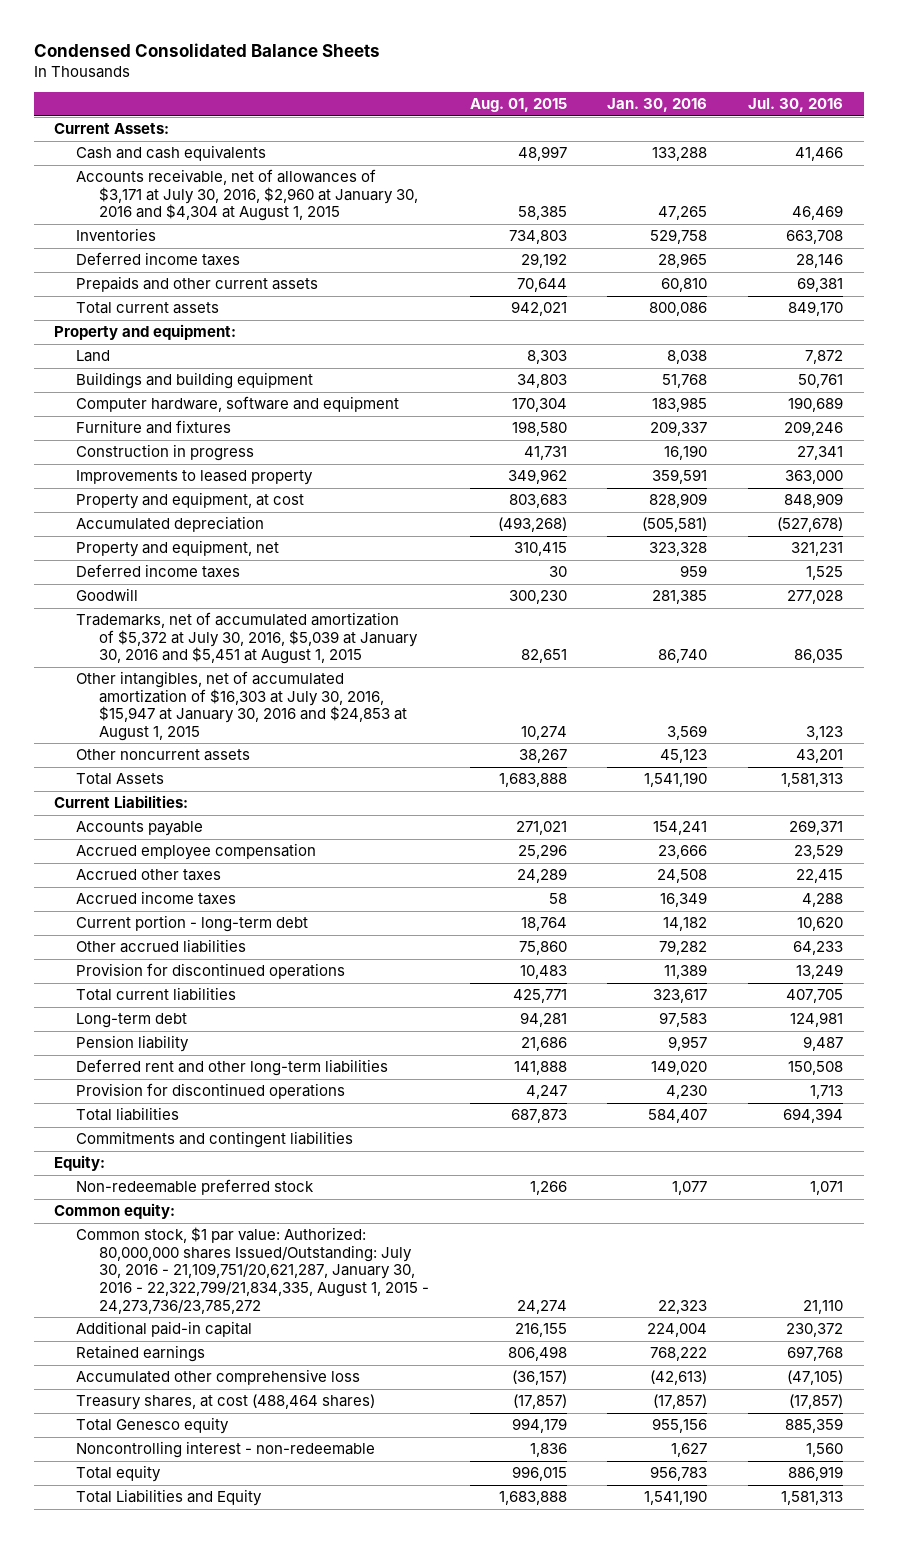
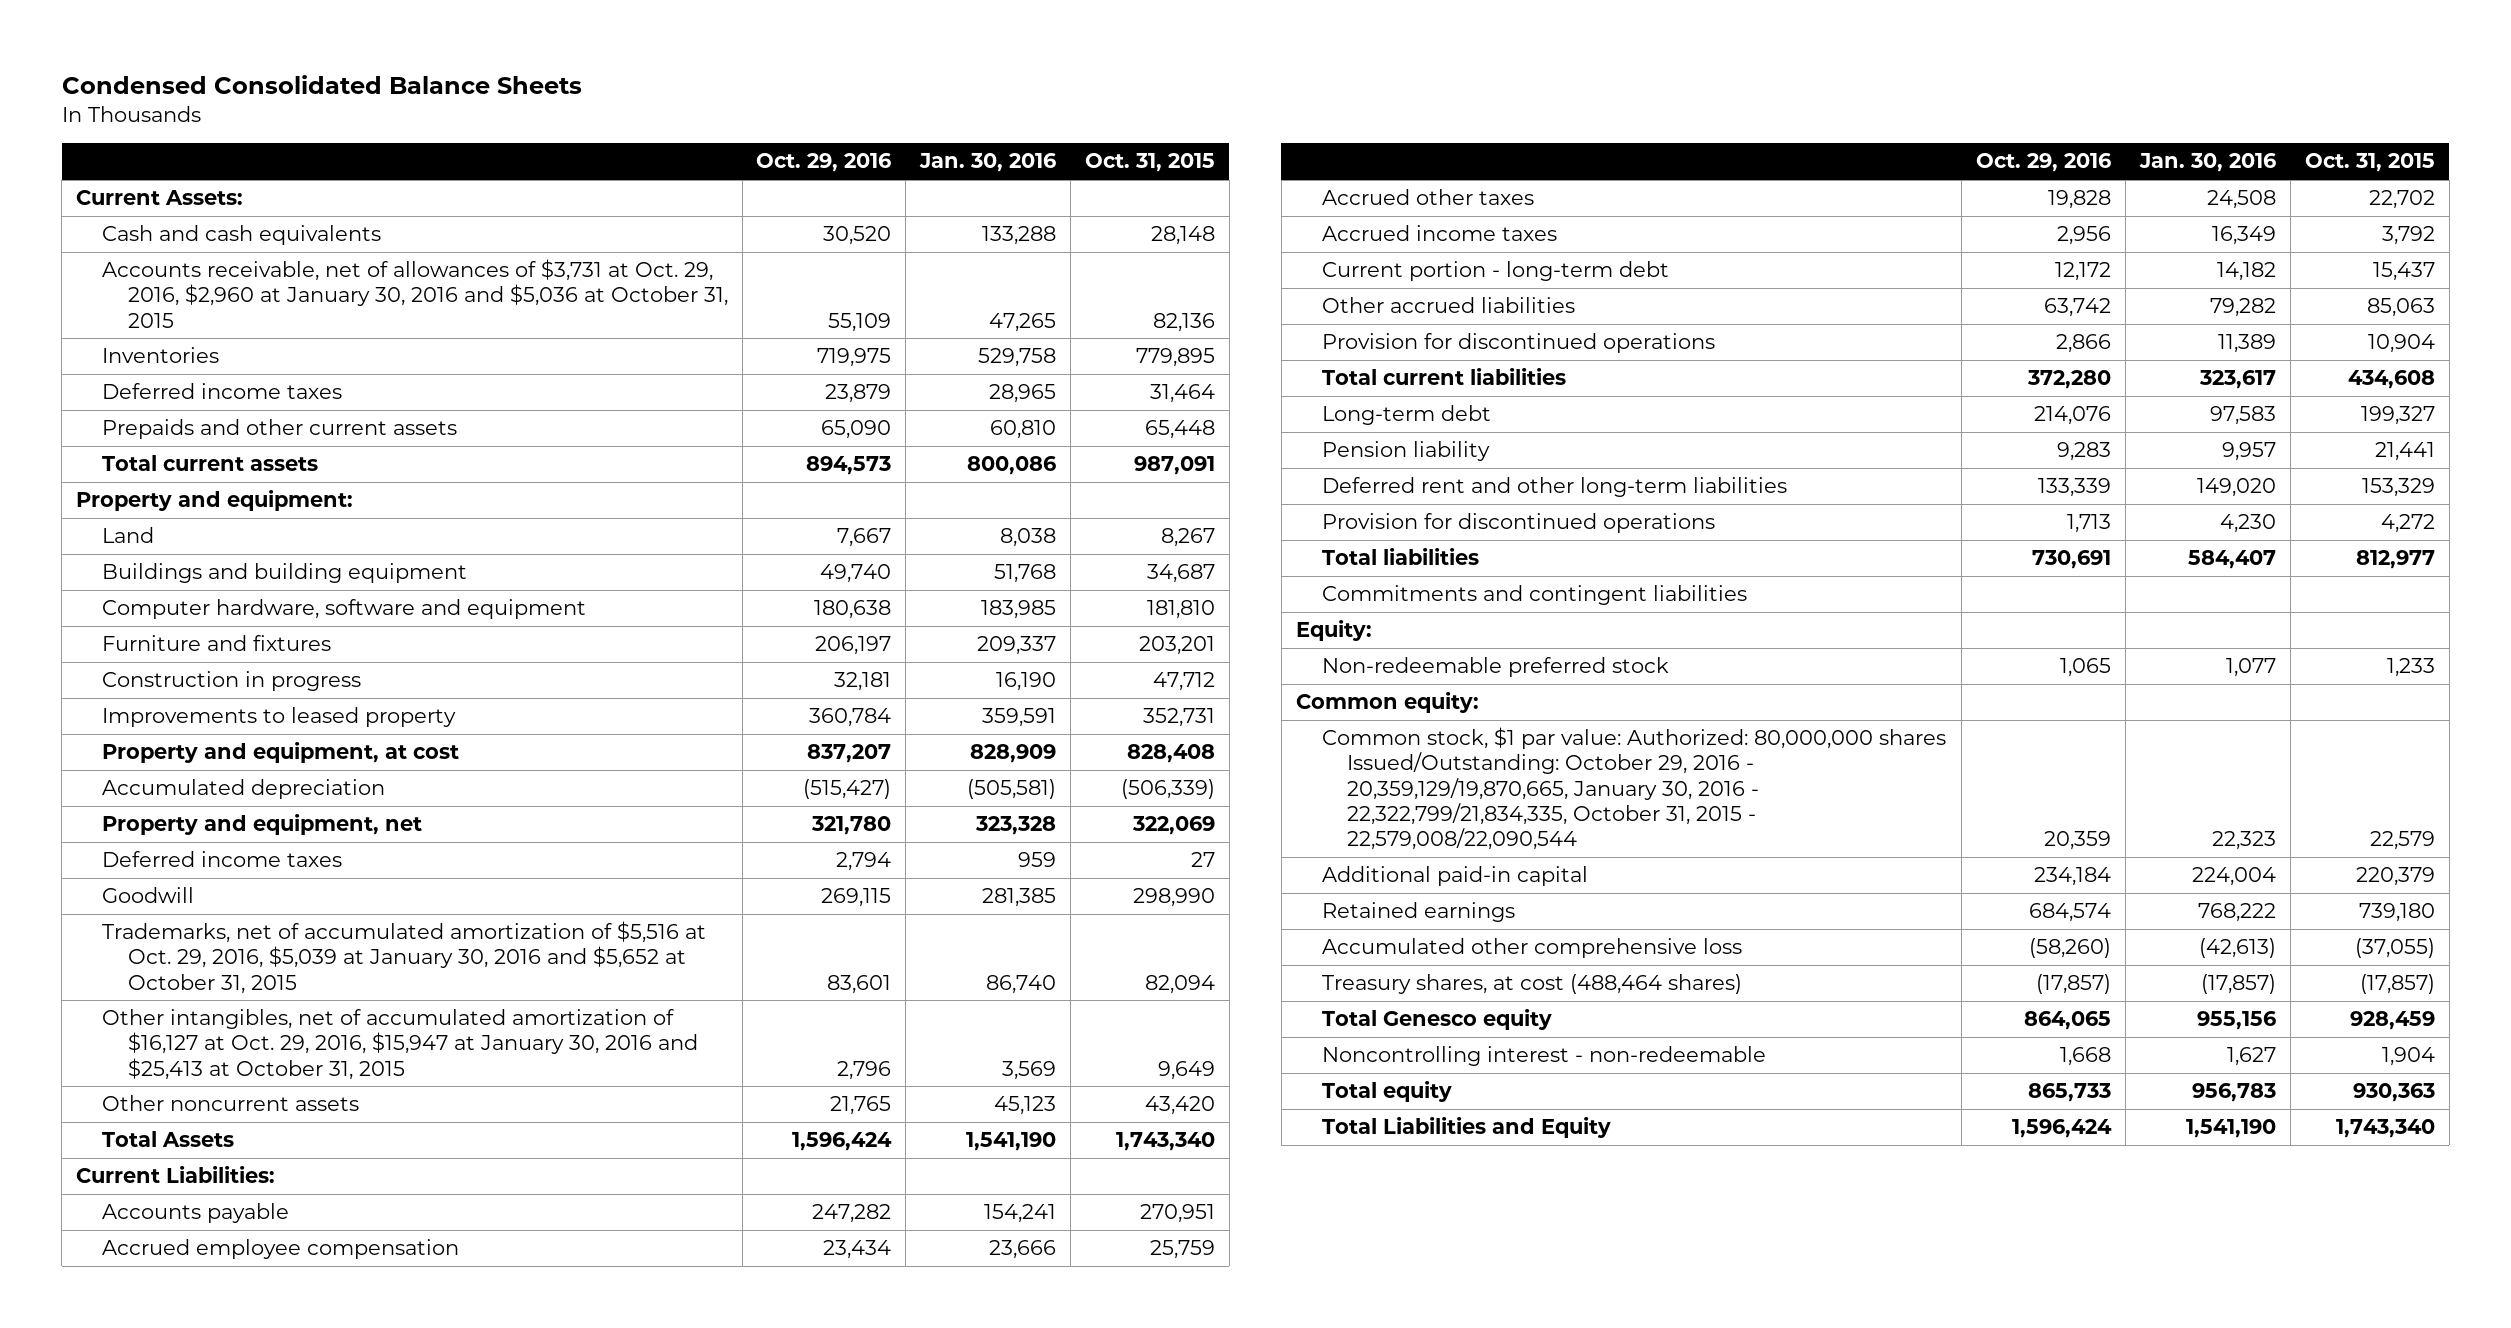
- | Aug. 01, 2015 | Jan. 30, 2016 | Jul. 30, 2016
+ | Oct. 29, 2016 | Jan. 30, 2016 | Oct. 31, 2015
- Accounts receivable, net of allowances of $3,171 at July 30, 2016, $2,960 at January 30, 2016 and $4,304 at August 1, 2015 | 58,385 | 47,265 | 46,469
+ Accounts receivable, net of allowances of $3,731 at Oct. 29, 2016, $2,960 at January 30, 2016 and $5,036 at October 31, 2015 | 55,109 | 47,265 | 82,136
- Trademarks, net of accumulated amortization of $5,372 at July 30, 2016, $5,039 at January 30, 2016 and $5,451 at August 1, 2015 | 82,651 | 86,740 | 86,035
- Other intangibles, net of accumulated amortization of $16,303 at July 30, 2016, $15,947 at January 30, 2016 and $24,853 at August 1, 2015 | 10,274 | 3,569 | 3,123
+ Trademarks, net of accumulated amortization of $5,516 at Oct. 29, 2016, $5,039 at January 30, 2016 and $5,652 at October 31, 2015 | 83,601 | 86,740 | 82,094
+ Other intangibles, net of accumulated amortization of $16,127 at Oct. 29, 2016, $15,947 at January 30, 2016 and $25,413 at October 31, 2015 | 2,796 | 3,569 | 9,649
- Common stock, $1 par value: Authorized: 80,000,000 shares Issued/Outstanding: July 30, 2016 - 21,109,751/20,621,287, January 30, 2016 - 22,322,799/21,834,335, August 1, 2015 - 24,273,736/23,785,272 | 24,274 | 22,323 | 21,110
+ Common stock, $1 par value: Authorized: 80,000,000 shares Issued/Outstanding: October 29, 2016 - 20,359,129/19,870,665, January 30, 2016 - 22,322,799/21,834,335, October 31, 2015 - 22,579,008/22,090,544 | 20,359 | 22,323 | 22,579

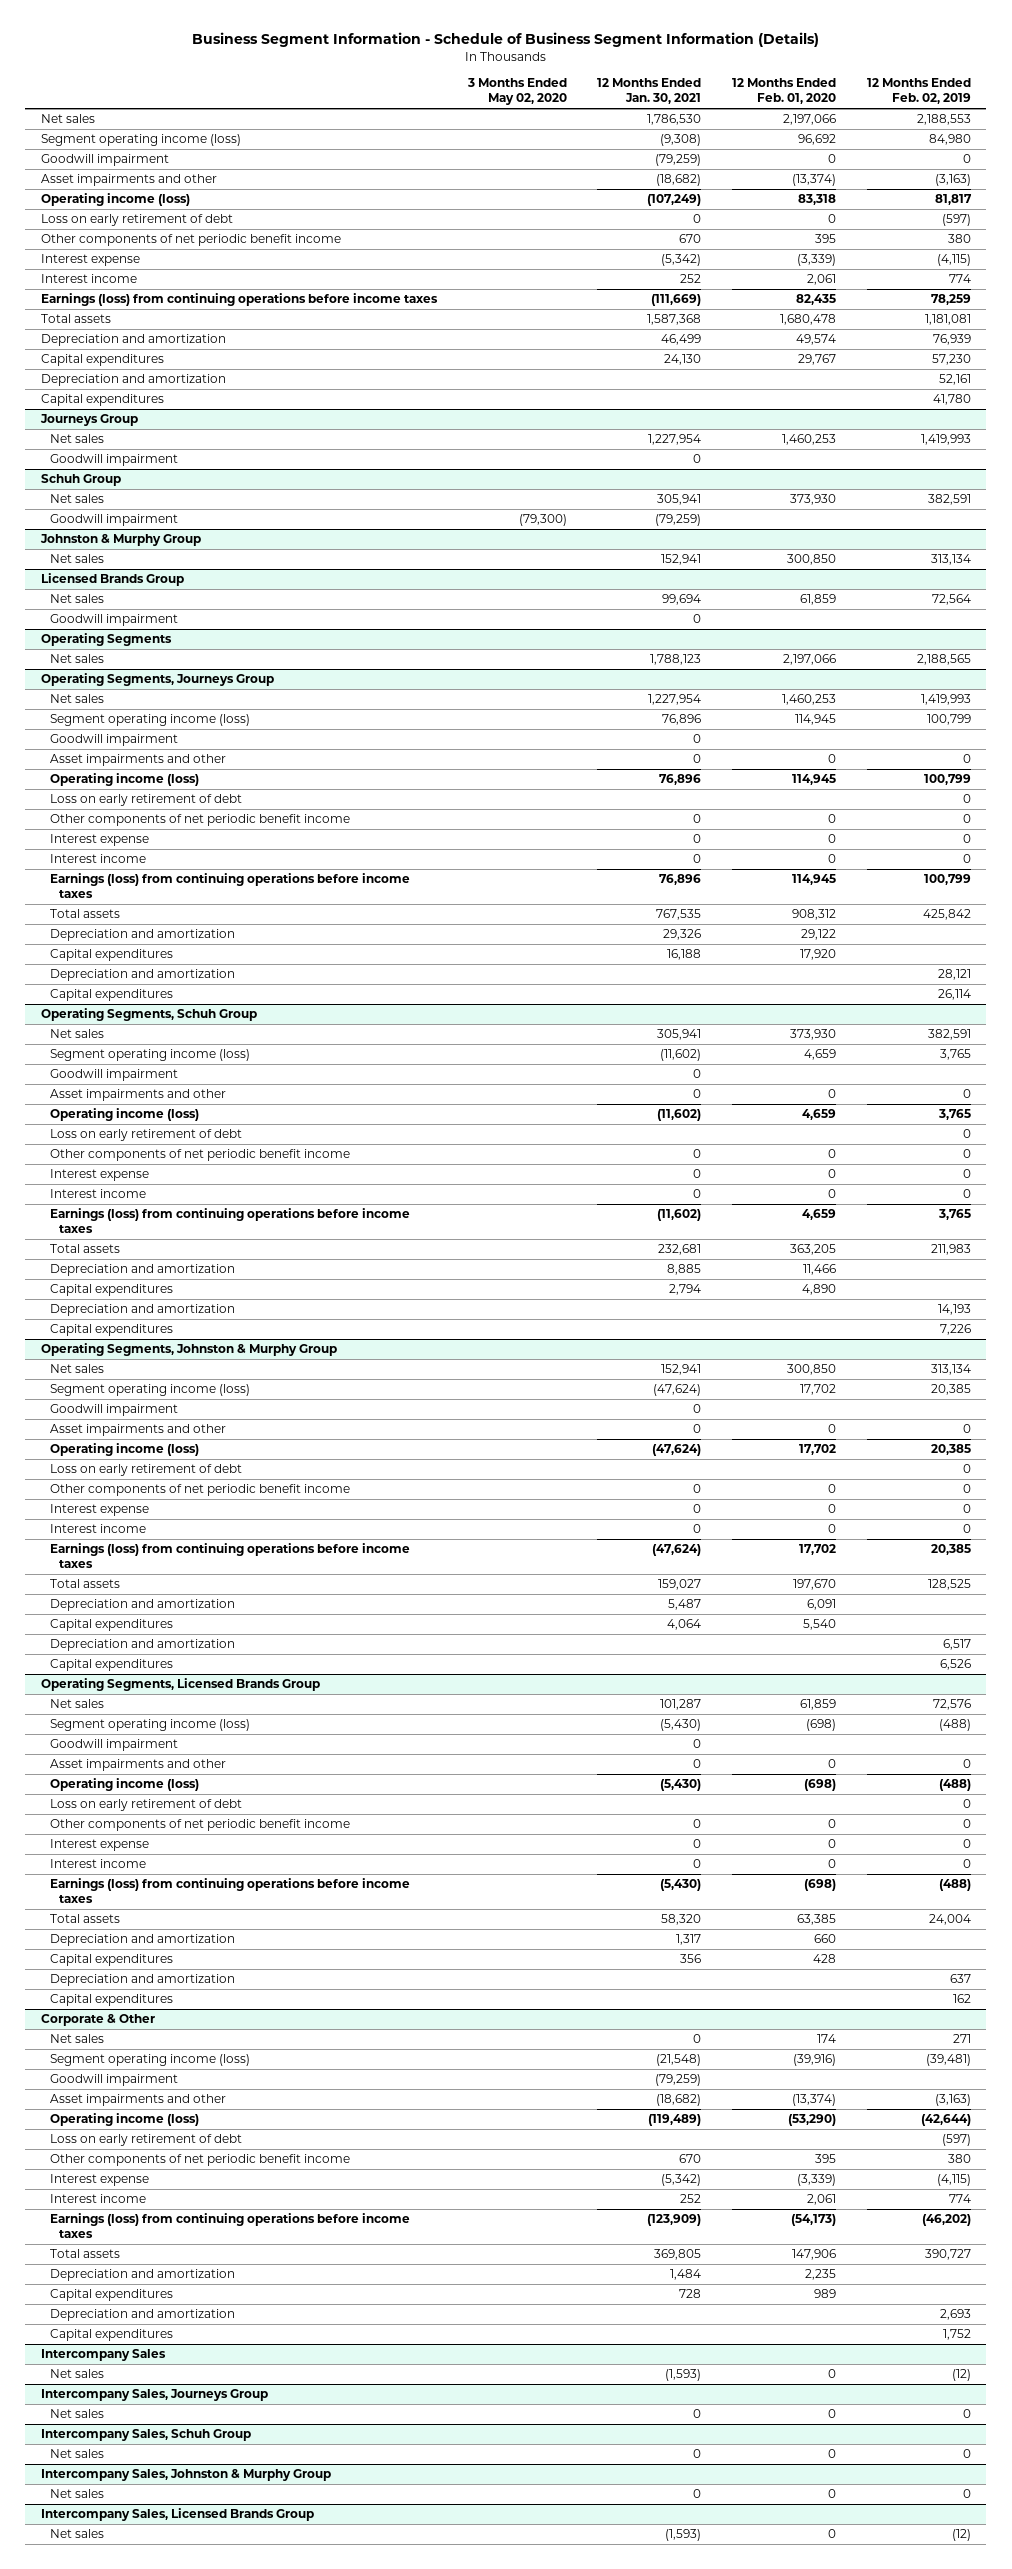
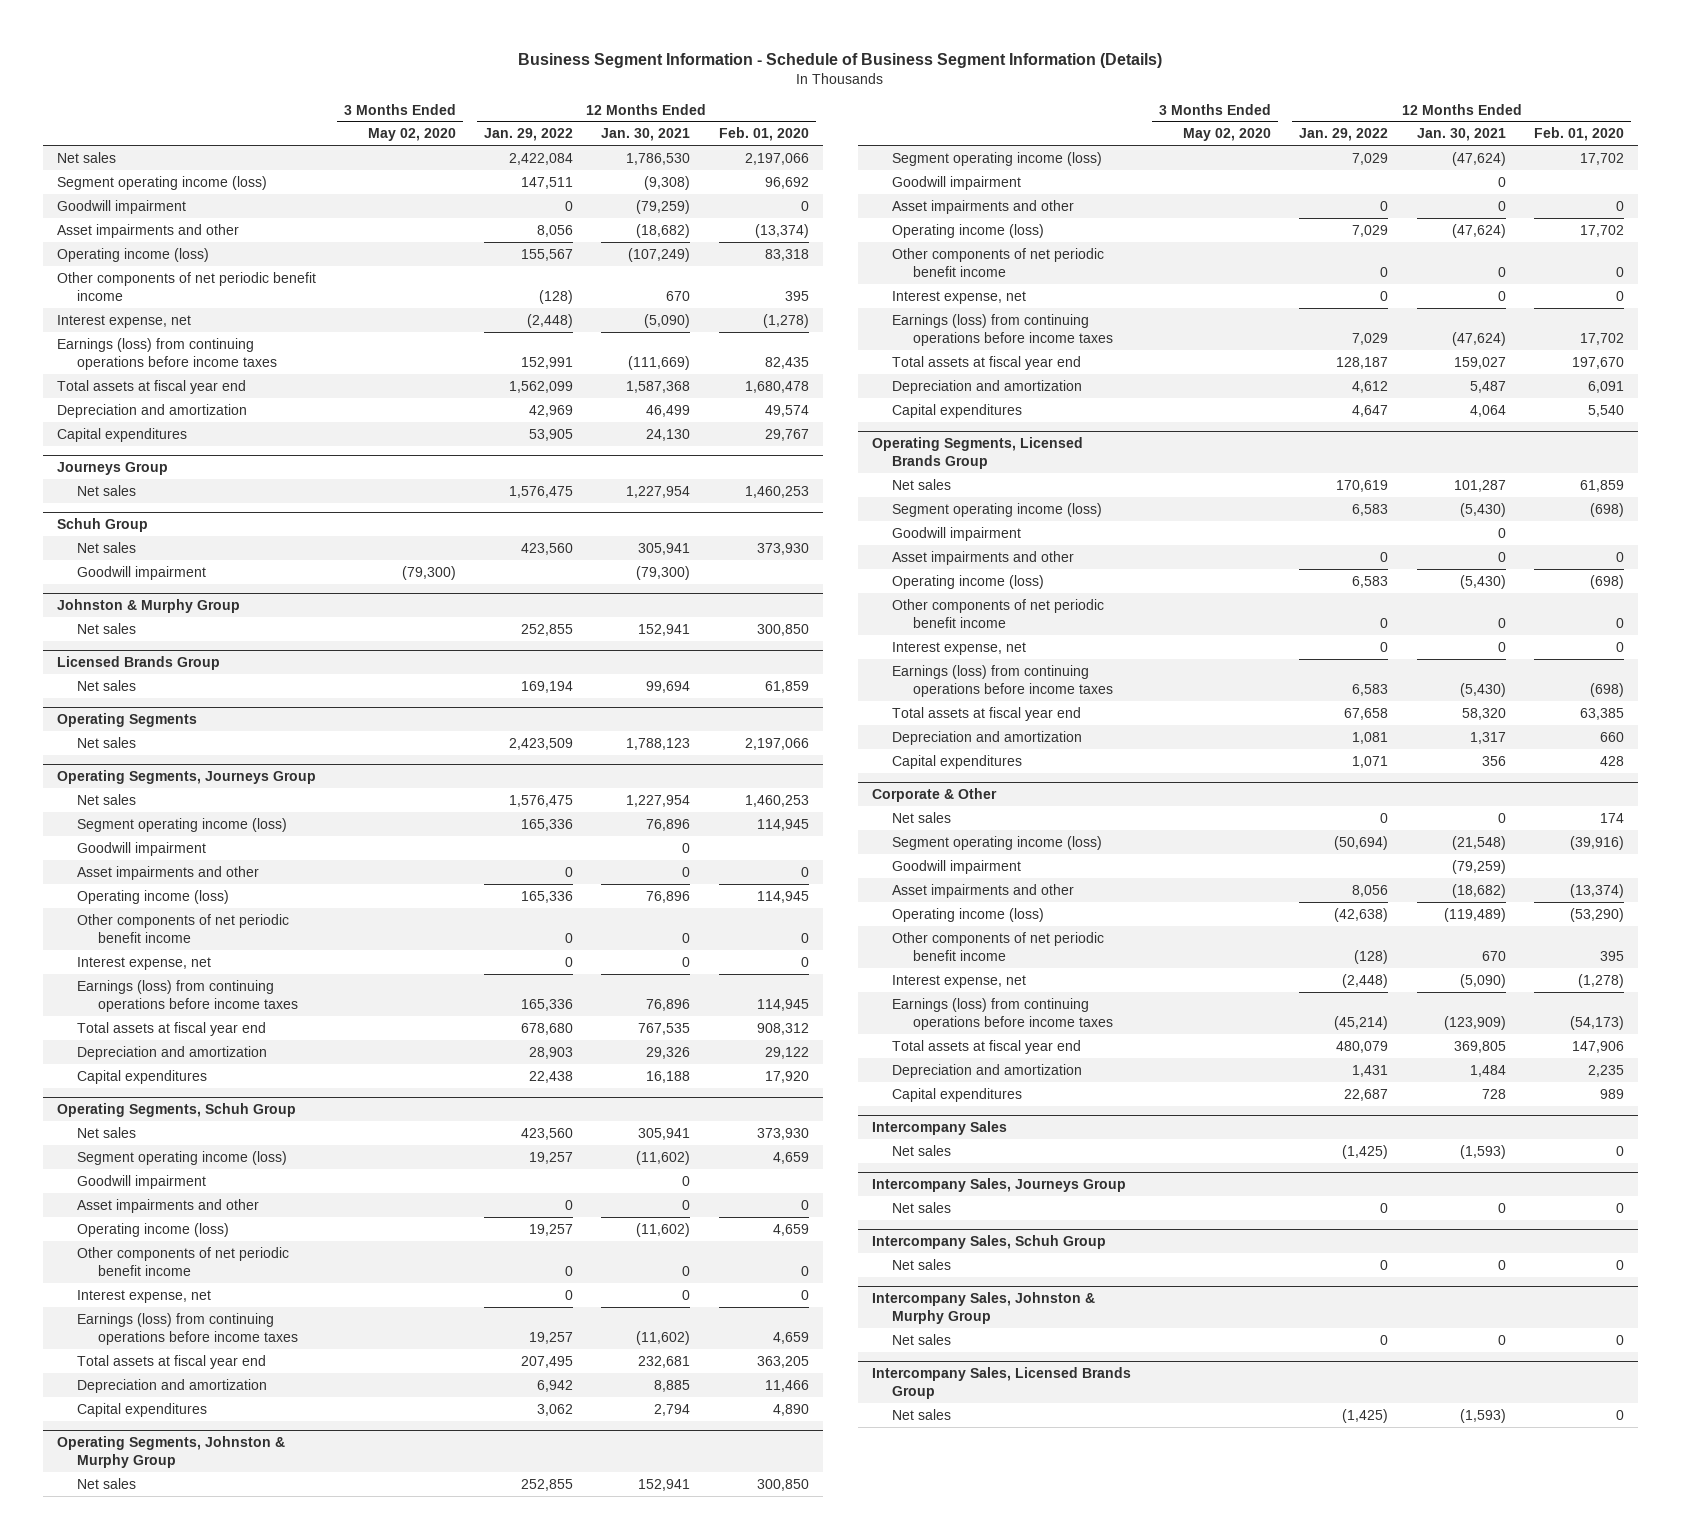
- | 3 Months Ended May 02, 2020 | 12 Months Ended Jan. 30, 2021 | 12 Months Ended Feb. 01, 2020 | 12 Months Ended Feb. 02, 2019
+ | 3 Months Ended May 02, 2020 | 12 Months Ended Jan. 29, 2022 | 12 Months Ended Jan. 30, 2021 | 12 Months Ended Feb. 01, 2020
- Loss on early retirement of debt | | 0 | 0 | (597)
- Interest expense | | (5,342) | (3,339) | (4,115)
- Interest income | | 252 | 2,061 | 774
+ Interest expense, net | | (2,448) | (5,090) | (1,278)
- Total assets | | 1,587,368 | 1,680,478 | 1,181,081
+ Total assets at fiscal year end | | 1,562,099 | 1,587,368 | 1,680,478
- Depreciation and amortization | | | | 52,161
- Capital expenditures | | | | 41,780
@ Journeys Group
- Goodwill impairment | | 0 | |
@ Schuh Group
- Goodwill impairment | (79,300) | (79,259) | |
+ Goodwill impairment | (79,300) | | (79,300) |
@ Licensed Brands Group
- Goodwill impairment | | 0 | |
@ Operating Segments, Journeys Group
- Loss on early retirement of debt | | | | 0
- Interest expense | | 0 | 0 | 0
- Interest income | | 0 | 0 | 0
+ Interest expense, net | | 0 | 0 | 0
- Total assets | | 767,535 | 908,312 | 425,842
+ Total assets at fiscal year end | | 678,680 | 767,535 | 908,312
- Depreciation and amortization | | | | 28,121
- Capital expenditures | | | | 26,114
@ Operating Segments, Schuh Group
- Loss on early retirement of debt | | | | 0
- Interest expense | | 0 | 0 | 0
- Interest income | | 0 | 0 | 0
+ Interest expense, net | | 0 | 0 | 0
- Total assets | | 232,681 | 363,205 | 211,983
+ Total assets at fiscal year end | | 207,495 | 232,681 | 363,205
- Depreciation and amortization | | | | 14,193
- Capital expenditures | | | | 7,226
@ Operating Segments, Johnston & Murphy Group
- Loss on early retirement of debt | | | | 0
- Interest expense | | 0 | 0 | 0
- Interest income | | 0 | 0 | 0
+ Interest expense, net | | 0 | 0 | 0
- Total assets | | 159,027 | 197,670 | 128,525
+ Total assets at fiscal year end | | 128,187 | 159,027 | 197,670
- Depreciation and amortization | | | | 6,517
- Capital expenditures | | | | 6,526
@ Operating Segments, Licensed Brands Group
- Loss on early retirement of debt | | | | 0
- Interest expense | | 0 | 0 | 0
- Interest income | | 0 | 0 | 0
+ Interest expense, net | | 0 | 0 | 0
- Total assets | | 58,320 | 63,385 | 24,004
+ Total assets at fiscal year end | | 67,658 | 58,320 | 63,385
- Depreciation and amortization | | | | 637
- Capital expenditures | | | | 162
@ Corporate & Other
- Loss on early retirement of debt | | | | (597)
- Interest expense | | (5,342) | (3,339) | (4,115)
- Interest income | | 252 | 2,061 | 774
+ Interest expense, net | | (2,448) | (5,090) | (1,278)
- Total assets | | 369,805 | 147,906 | 390,727
+ Total assets at fiscal year end | | 480,079 | 369,805 | 147,906
- Depreciation and amortization | | | | 2,693
- Capital expenditures | | | | 1,752

